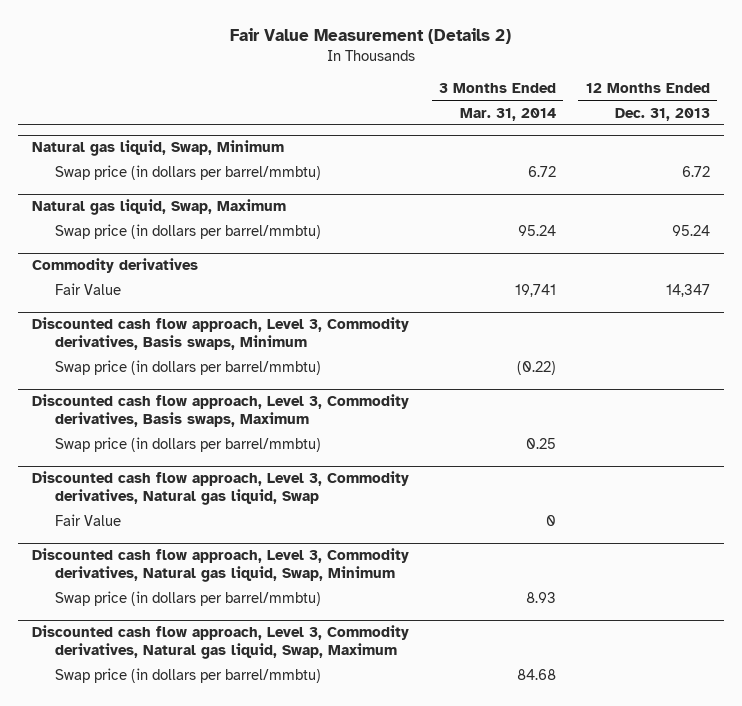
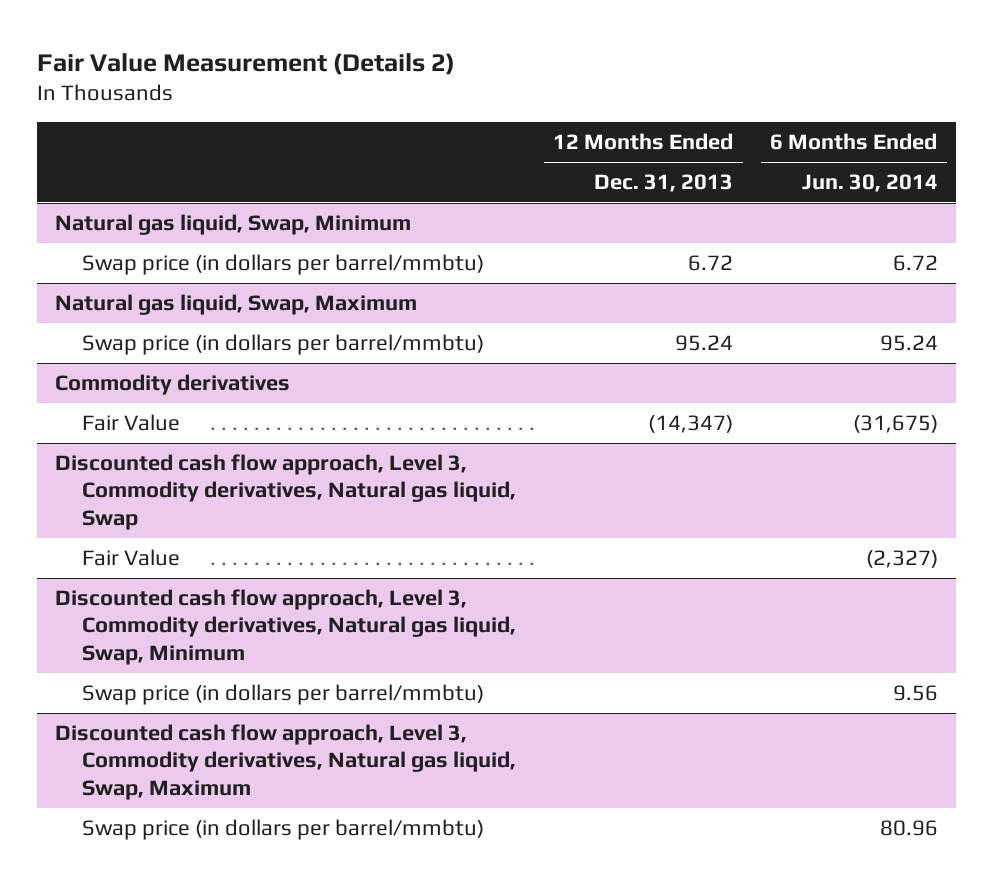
- | 3 Months Ended Mar. 31, 2014 | 12 Months Ended Dec. 31, 2013
+ | 12 Months Ended Dec. 31, 2013 | 6 Months Ended Jun. 30, 2014
@ Commodity derivatives
- Fair Value | 19,741 | 14,347
- Discounted cash flow approach, Level 3, Commodity derivatives, Basis swaps, Minimum
- Swap price (in dollars per barrel/mmbtu) | (0.22) |
- Discounted cash flow approach, Level 3, Commodity derivatives, Basis swaps, Maximum
- Swap price (in dollars per barrel/mmbtu) | 0.25 |
@ Commodity derivatives
+ Fair Value | (14,347) | (31,675)

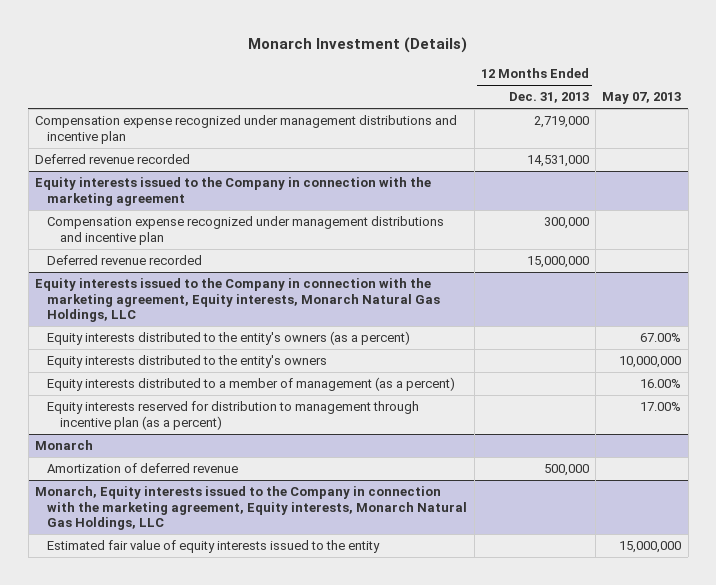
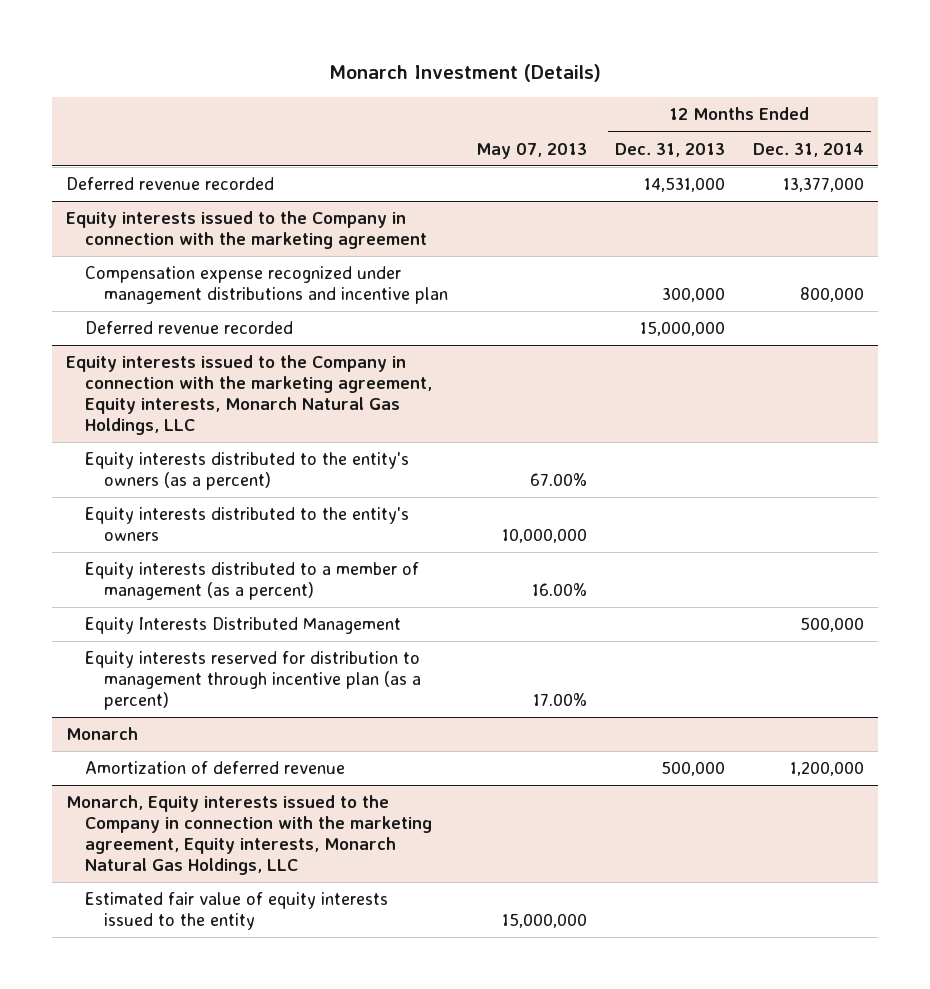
- | 12 Months Ended Dec. 31, 2013 | May 07, 2013
+ | May 07, 2013 | 12 Months Ended Dec. 31, 2013 | 12 Months Ended Dec. 31, 2014
- Compensation expense recognized under management distributions and incentive plan | 2,719,000 |
@ Equity interests issued to the Company in connection with the marketing agreement, Equity interests, Monarch Natural Gas Holdings, LLC
+ Equity Interests Distributed Management | | | 500,000

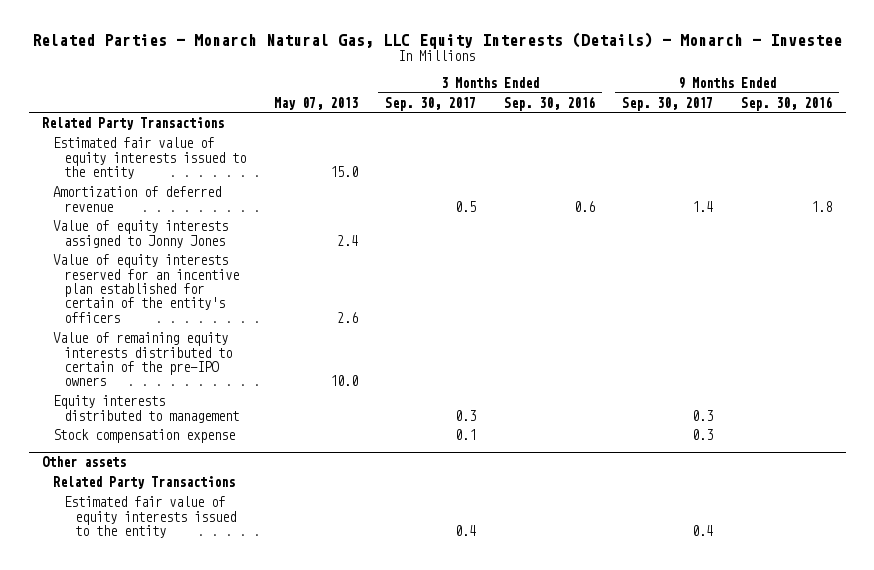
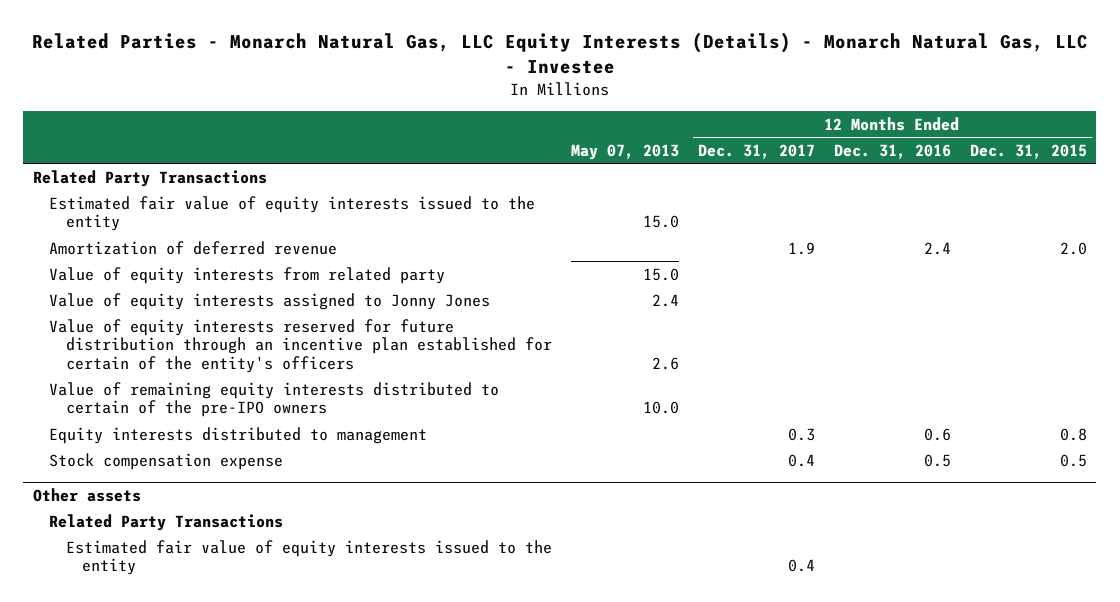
- Related Parties - Monarch Natural Gas, LLC Equity Interests (Details) - Monarch - Investee
+ Related Parties - Monarch Natural Gas, LLC Equity Interests (Details) - Monarch Natural Gas, LLC - Investee
- | May 07, 2013 | 3 Months Ended Sep. 30, 2017 | 3 Months Ended Sep. 30, 2016 | 9 Months Ended Sep. 30, 2017 | 9 Months Ended Sep. 30, 2016
+ | May 07, 2013 | 12 Months Ended Dec. 31, 2017 | 12 Months Ended Dec. 31, 2016 | 12 Months Ended Dec. 31, 2015
+ Value of equity interests from related party | 15.0 | | |
- Value of equity interests reserved for an incentive plan established for certain of the entity's officers | 2.6 | | | |
+ Value of equity interests reserved for future distribution through an incentive plan established for certain of the entity's officers | 2.6 | | |

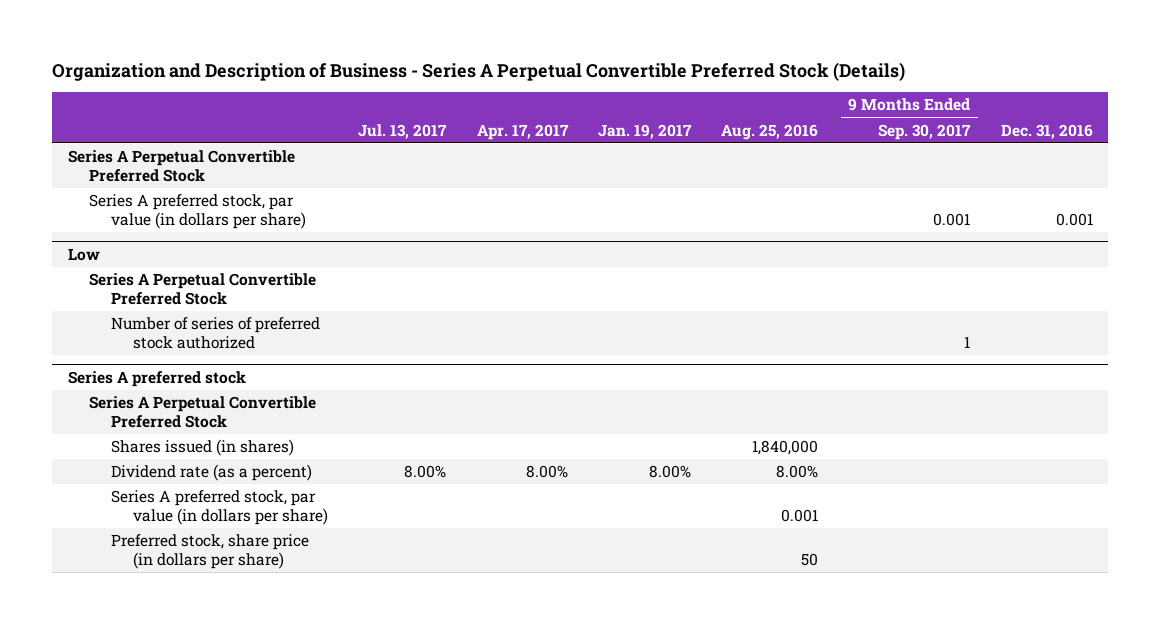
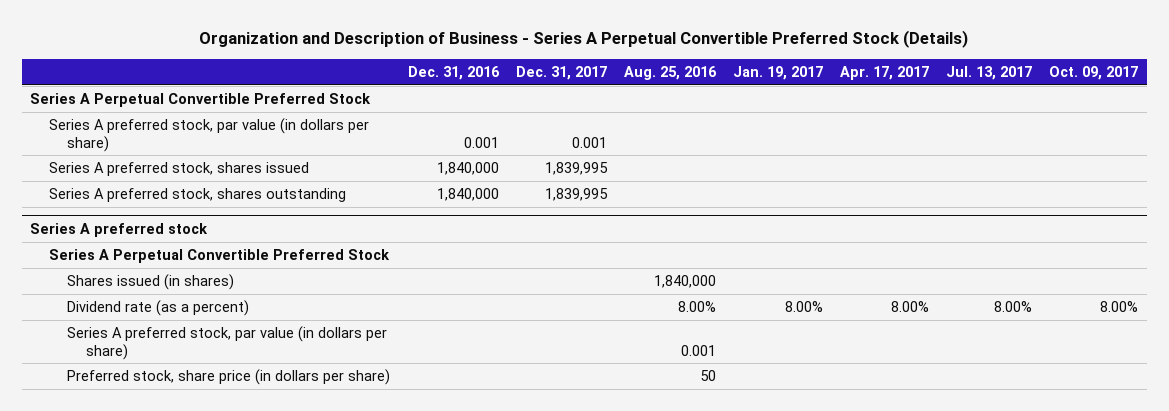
- | Jul. 13, 2017 | Apr. 17, 2017 | Jan. 19, 2017 | Aug. 25, 2016 | 9 Months Ended Sep. 30, 2017 | Dec. 31, 2016
+ | Dec. 31, 2016 | Dec. 31, 2017 | Aug. 25, 2016 | Jan. 19, 2017 | Apr. 17, 2017 | Jul. 13, 2017 | Oct. 09, 2017
- Low
- Series A Perpetual Convertible Preferred Stock
- Number of series of preferred stock authorized | | | | | 1 |
+ Series A preferred stock, shares issued | 1,840,000 | 1,839,995 | | | | |
+ Series A preferred stock, shares outstanding | 1,840,000 | 1,839,995 | | | | |

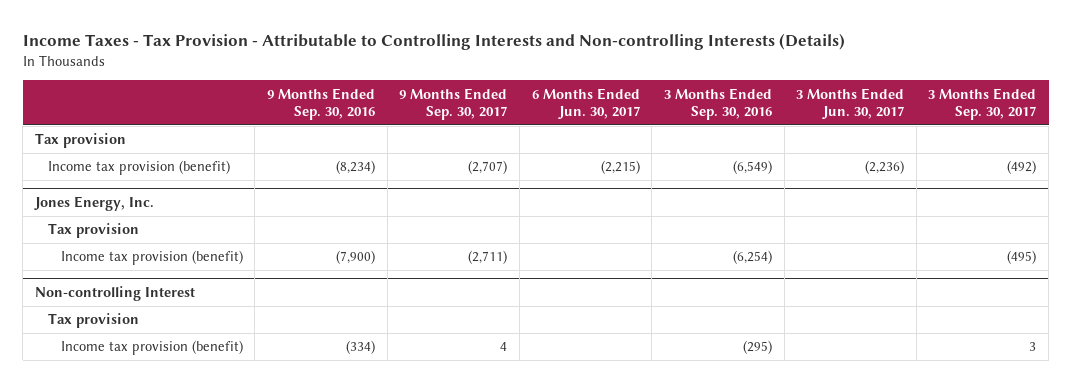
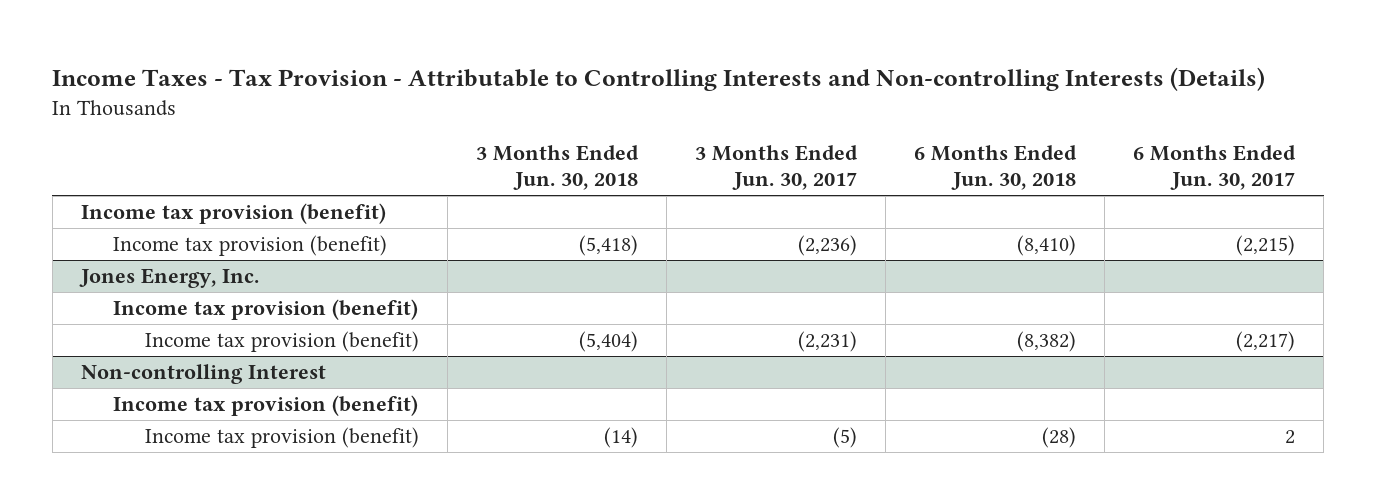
- | 9 Months Ended Sep. 30, 2016 | 9 Months Ended Sep. 30, 2017 | 6 Months Ended Jun. 30, 2017 | 3 Months Ended Sep. 30, 2016 | 3 Months Ended Jun. 30, 2017 | 3 Months Ended Sep. 30, 2017
+ | 3 Months Ended Jun. 30, 2018 | 3 Months Ended Jun. 30, 2017 | 6 Months Ended Jun. 30, 2018 | 6 Months Ended Jun. 30, 2017
- Tax provision
+ Income tax provision (benefit)
@ Jones Energy, Inc.
- Tax provision
+ Income tax provision (benefit) | (5,404) | (2,231) | (8,382) | (2,217)
@ Non-controlling Interest
- Tax provision
+ Income tax provision (benefit) | (14) | (5) | (28) | 2

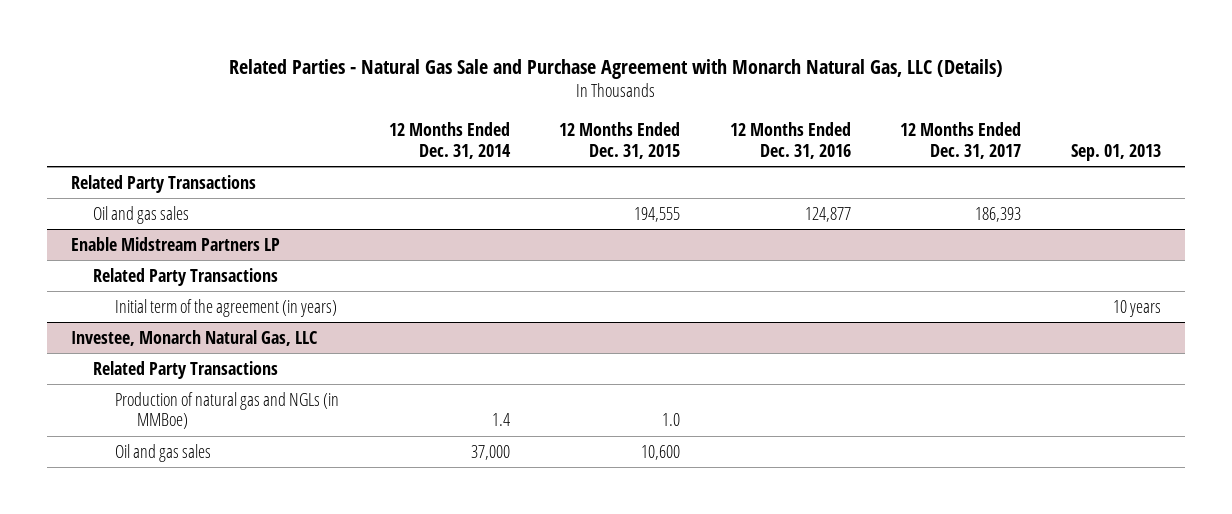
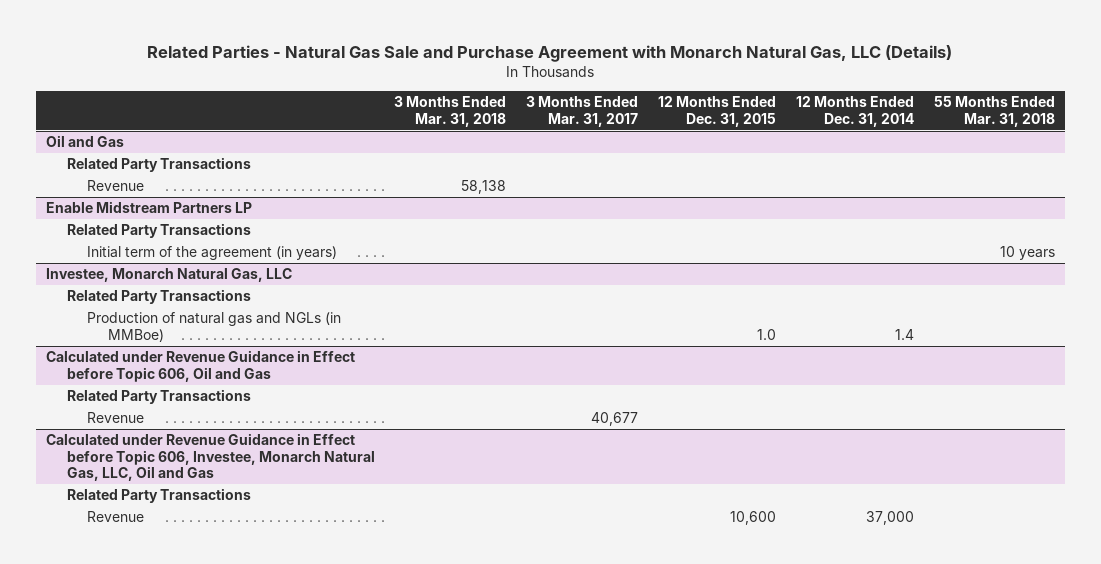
- | 12 Months Ended Dec. 31, 2014 | 12 Months Ended Dec. 31, 2015 | 12 Months Ended Dec. 31, 2016 | 12 Months Ended Dec. 31, 2017 | Sep. 01, 2013
+ | 3 Months Ended Mar. 31, 2018 | 3 Months Ended Mar. 31, 2017 | 12 Months Ended Dec. 31, 2015 | 12 Months Ended Dec. 31, 2014 | 55 Months Ended Mar. 31, 2018
- Related Party Transactions
- Oil and gas sales | | 194,555 | 124,877 | 186,393 |
+ Oil and Gas
+ Related Party Transactions
+ Revenue | 58,138 | | | |
@ Investee, Monarch Natural Gas, LLC
- Oil and gas sales | 37,000 | 10,600 | | |
+ Calculated under Revenue Guidance in Effect before Topic 606, Oil and Gas
+ Related Party Transactions
+ Revenue | | 40,677 | | |
+ Calculated under Revenue Guidance in Effect before Topic 606, Investee, Monarch Natural Gas, LLC, Oil and Gas
+ Related Party Transactions
+ Revenue | | | 10,600 | 37,000 |

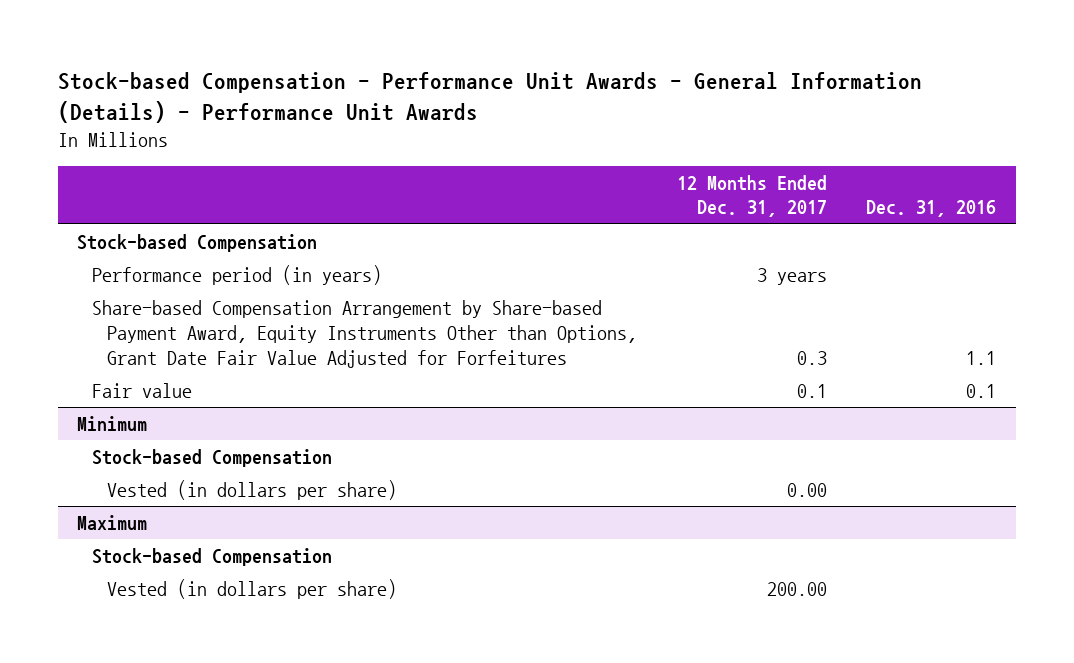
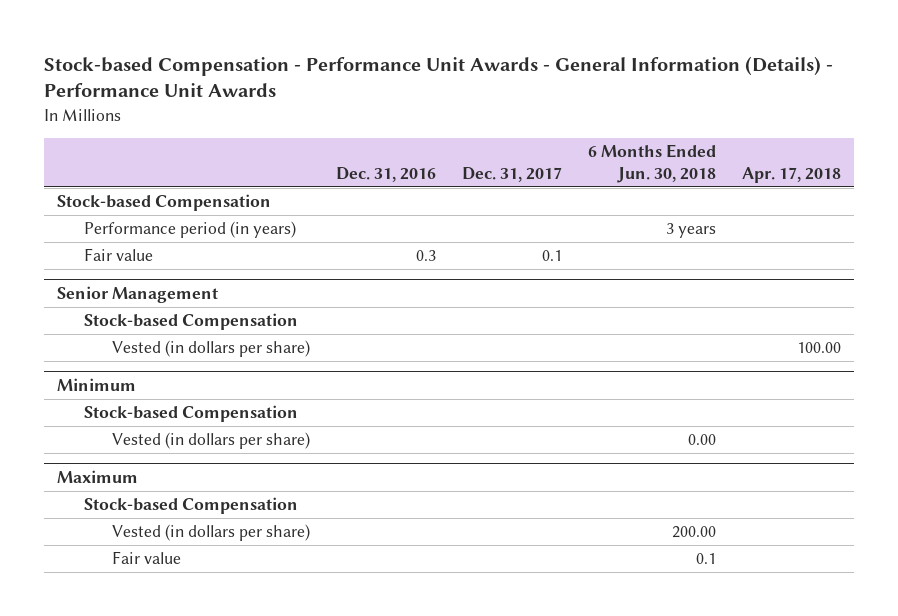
- | 12 Months Ended Dec. 31, 2017 | Dec. 31, 2016
+ | Dec. 31, 2016 | Dec. 31, 2017 | 6 Months Ended Jun. 30, 2018 | Apr. 17, 2018
- Share-based Compensation Arrangement by Share-based Payment Award, Equity Instruments Other than Options, Grant Date Fair Value Adjusted for Forfeitures | 0.3 | 1.1
- Fair value | 0.1 | 0.1
+ Fair value | 0.3 | 0.1 | |
+ Senior Management
+ Stock-based Compensation
+ Vested (in dollars per share) | | | | 100.00
@ Maximum
+ Fair value | | | 0.1 |

